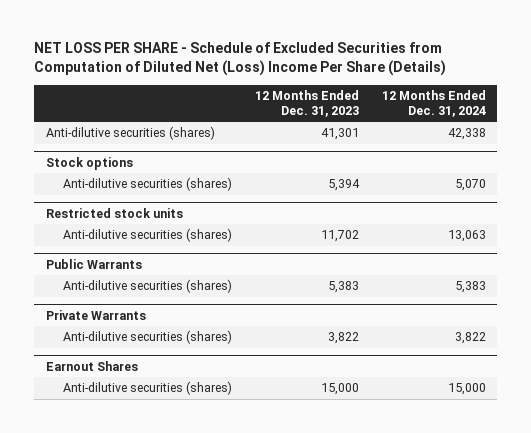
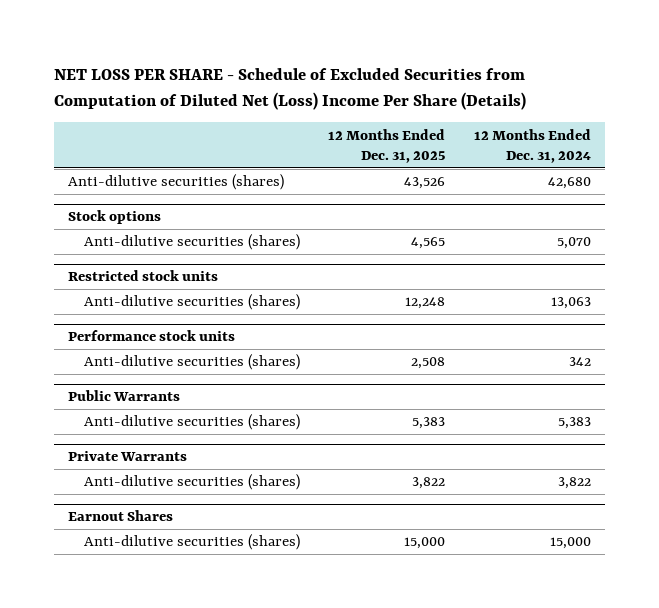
- | 12 Months Ended Dec. 31, 2023 | 12 Months Ended Dec. 31, 2024
+ | 12 Months Ended Dec. 31, 2025 | 12 Months Ended Dec. 31, 2024
- Anti-dilutive securities (shares) | 41,301 | 42,338
+ Anti-dilutive securities (shares) | 43,526 | 42,680
+ Performance stock units
+ Anti-dilutive securities (shares) | 2,508 | 342

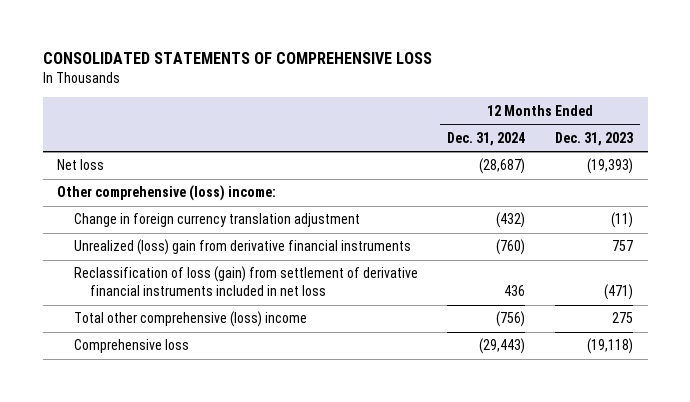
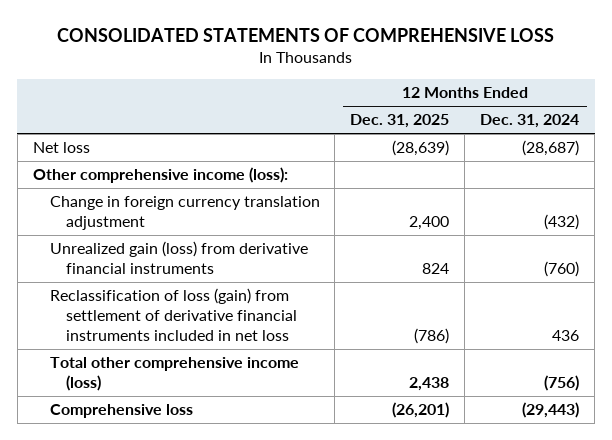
- | 12 Months Ended Dec. 31, 2024 | 12 Months Ended Dec. 31, 2023
+ | 12 Months Ended Dec. 31, 2025 | 12 Months Ended Dec. 31, 2024
- Other comprehensive (loss) income:
+ Other comprehensive income (loss):
- Unrealized (loss) gain from derivative financial instruments | (760) | 757
+ Unrealized gain (loss) from derivative financial instruments | 824 | (760)
- Total other comprehensive (loss) income | (756) | 275
+ Total other comprehensive income (loss) | 2,438 | (756)

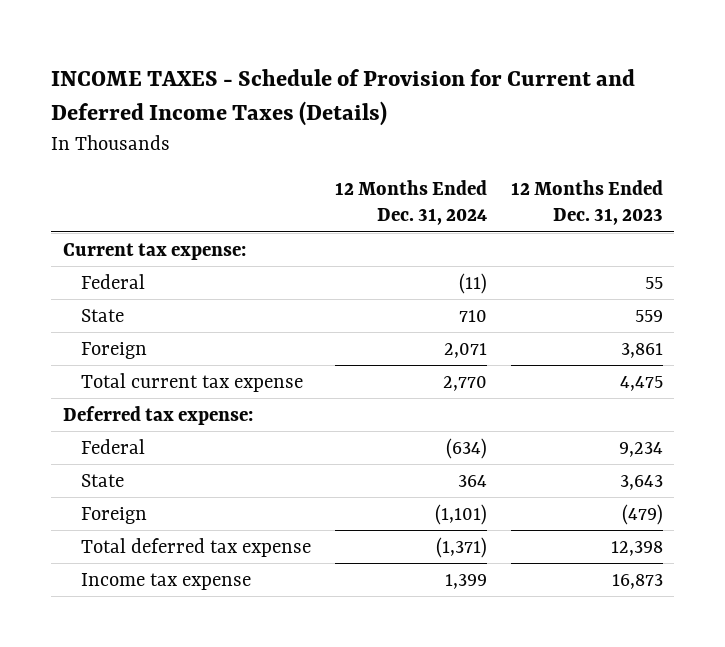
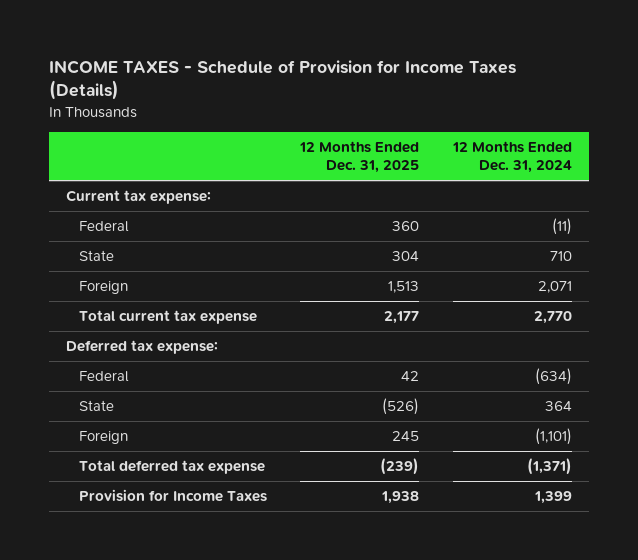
- INCOME TAXES - Schedule of Provision for Current and Deferred Income Taxes (Details)
+ INCOME TAXES - Schedule of Provision for Income Taxes (Details)
- | 12 Months Ended Dec. 31, 2024 | 12 Months Ended Dec. 31, 2023
+ | 12 Months Ended Dec. 31, 2025 | 12 Months Ended Dec. 31, 2024
- Income tax expense | 1,399 | 16,873
+ Provision for Income Taxes | 1,938 | 1,399

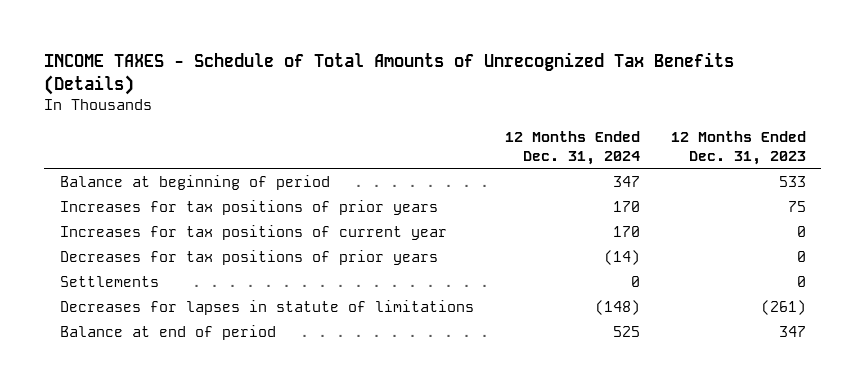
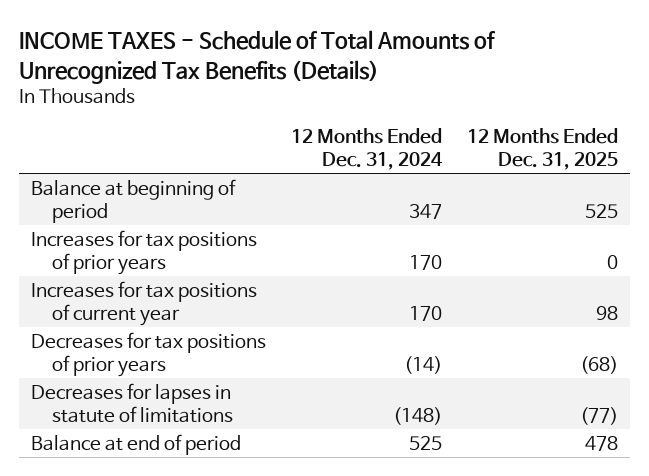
- | 12 Months Ended Dec. 31, 2024 | 12 Months Ended Dec. 31, 2023
+ | 12 Months Ended Dec. 31, 2024 | 12 Months Ended Dec. 31, 2025
- Settlements | 0 | 0

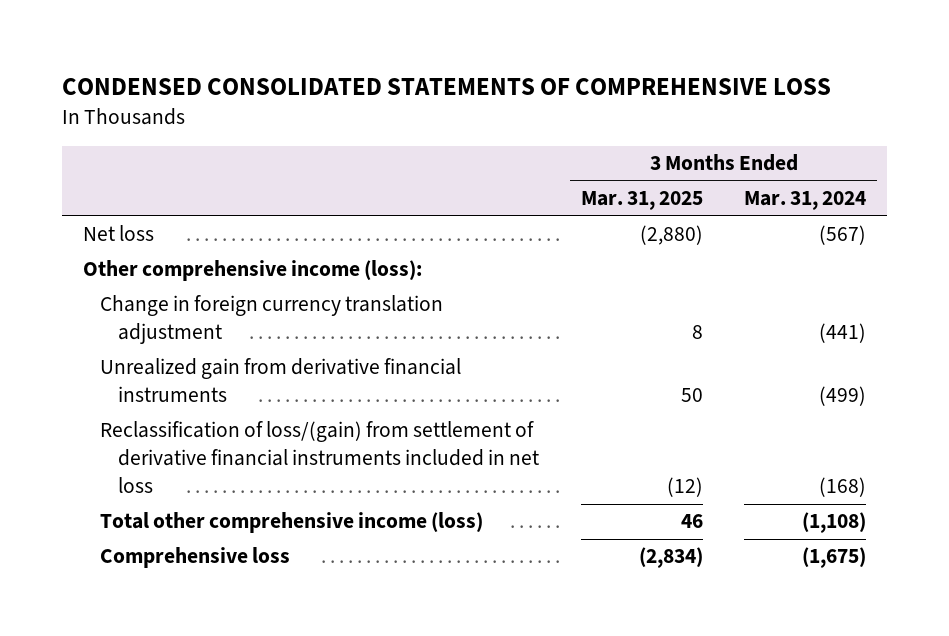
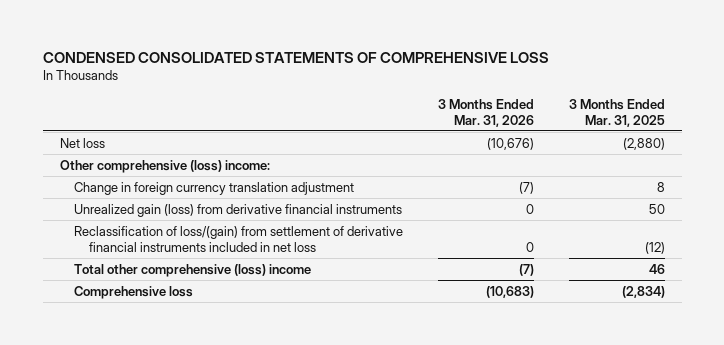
- | 3 Months Ended Mar. 31, 2025 | 3 Months Ended Mar. 31, 2024
+ | 3 Months Ended Mar. 31, 2026 | 3 Months Ended Mar. 31, 2025
- Other comprehensive income (loss):
+ Other comprehensive (loss) income:
- Unrealized gain from derivative financial instruments | 50 | (499)
+ Unrealized gain (loss) from derivative financial instruments | 0 | 50
- Total other comprehensive income (loss) | 46 | (1,108)
+ Total other comprehensive (loss) income | (7) | 46

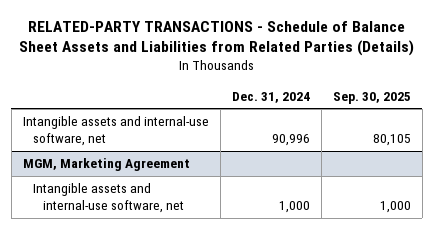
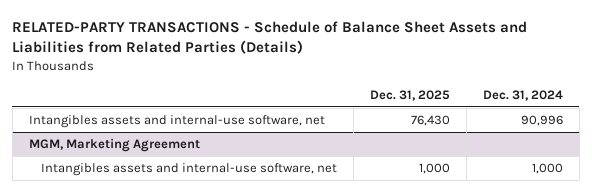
- | Dec. 31, 2024 | Sep. 30, 2025
+ | Dec. 31, 2025 | Dec. 31, 2024
- Intangible assets and internal-use software, net | 90,996 | 80,105
+ Intangibles assets and internal-use software, net | 76,430 | 90,996
@ MGM, Marketing Agreement
- Intangible assets and internal-use software, net | 1,000 | 1,000
+ Intangibles assets and internal-use software, net | 1,000 | 1,000

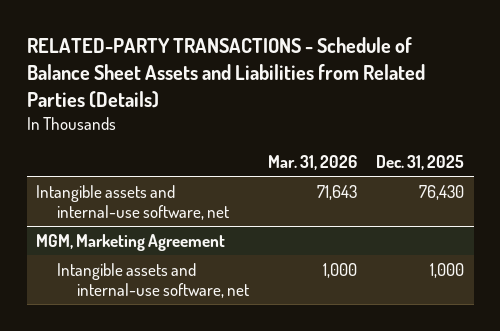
- | Dec. 31, 2025 | Dec. 31, 2024
+ | Mar. 31, 2026 | Dec. 31, 2025
- Intangibles assets and internal-use software, net | 76,430 | 90,996
+ Intangible assets and internal-use software, net | 71,643 | 76,430
@ MGM, Marketing Agreement
- Intangibles assets and internal-use software, net | 1,000 | 1,000
+ Intangible assets and internal-use software, net | 1,000 | 1,000

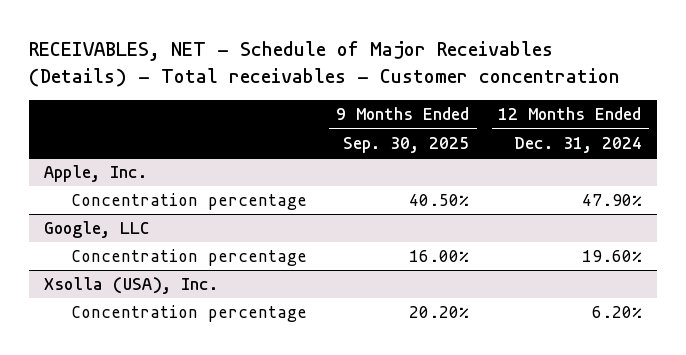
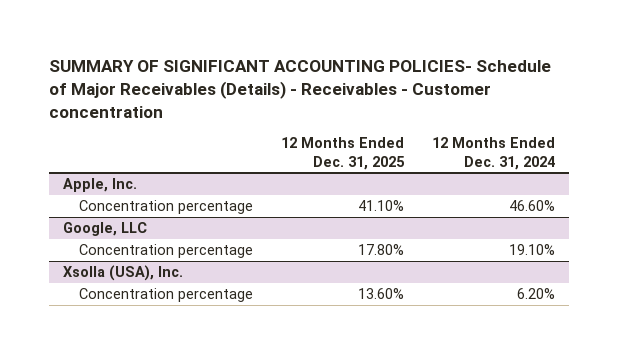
- RECEIVABLES, NET - Schedule of Major Receivables (Details) - Total receivables - Customer concentration
+ SUMMARY OF SIGNIFICANT ACCOUNTING POLICIES- Schedule of Major Receivables (Details) - Receivables - Customer concentration
- | 9 Months Ended Sep. 30, 2025 | 12 Months Ended Dec. 31, 2024
+ | 12 Months Ended Dec. 31, 2025 | 12 Months Ended Dec. 31, 2024
@ Apple, Inc.
- Concentration percentage | 40.50% | 47.90%
+ Concentration percentage | 41.10% | 46.60%
@ Google, LLC
- Concentration percentage | 16.00% | 19.60%
+ Concentration percentage | 17.80% | 19.10%

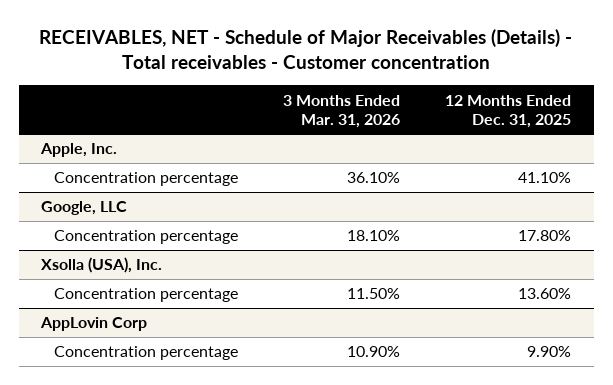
- SUMMARY OF SIGNIFICANT ACCOUNTING POLICIES- Schedule of Major Receivables (Details) - Receivables - Customer concentration
+ RECEIVABLES, NET - Schedule of Major Receivables (Details) - Total receivables - Customer concentration
- | 12 Months Ended Dec. 31, 2025 | 12 Months Ended Dec. 31, 2024
+ | 3 Months Ended Mar. 31, 2026 | 12 Months Ended Dec. 31, 2025
+ AppLovin Corp
+ Concentration percentage | 10.90% | 9.90%

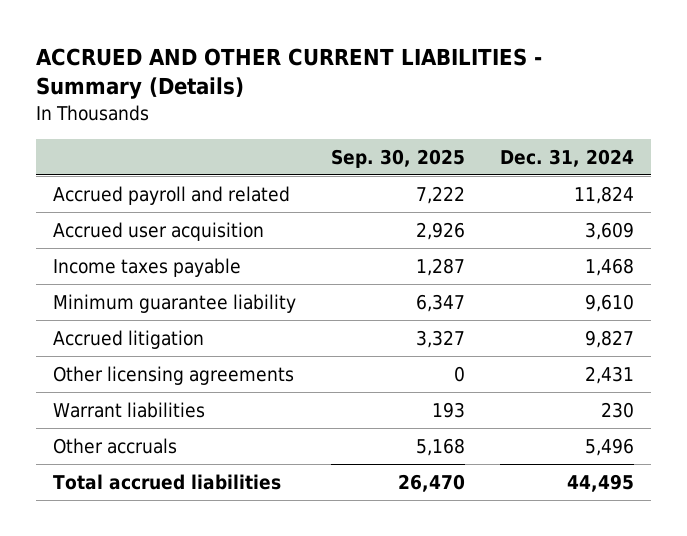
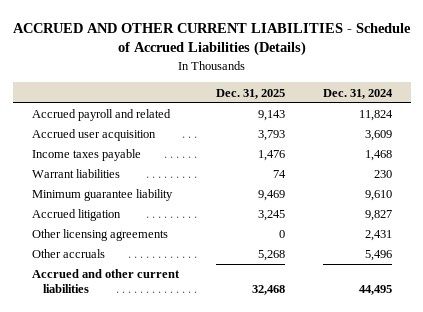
- ACCRUED AND OTHER CURRENT LIABILITIES - Summary (Details)
+ ACCRUED AND OTHER CURRENT LIABILITIES - Schedule of Accrued Liabilities (Details)
- | Sep. 30, 2025 | Dec. 31, 2024
+ | Dec. 31, 2025 | Dec. 31, 2024
moved up: Warrant liabilities | 74 | 230
- Total accrued liabilities | 26,470 | 44,495
+ Accrued and other current liabilities | 32,468 | 44,495

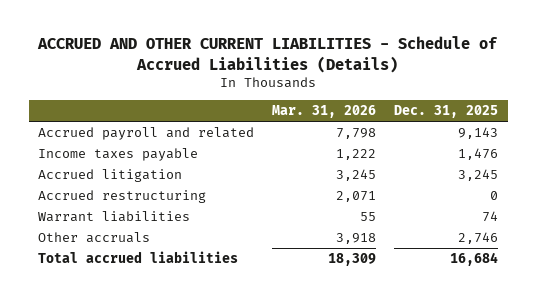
- | Dec. 31, 2025 | Dec. 31, 2024
+ | Mar. 31, 2026 | Dec. 31, 2025
- Accrued user acquisition | 3,793 | 3,609
- Minimum guarantee liability | 9,469 | 9,610
- Other licensing agreements | 0 | 2,431
- Other accruals | 5,268 | 5,496
- Accrued and other current liabilities | 32,468 | 44,495
+ Accrued restructuring | 2,071 | 0
moved down: Warrant liabilities | 55 | 74
+ Other accruals | 3,918 | 2,746
+ Total accrued liabilities | 18,309 | 16,684

